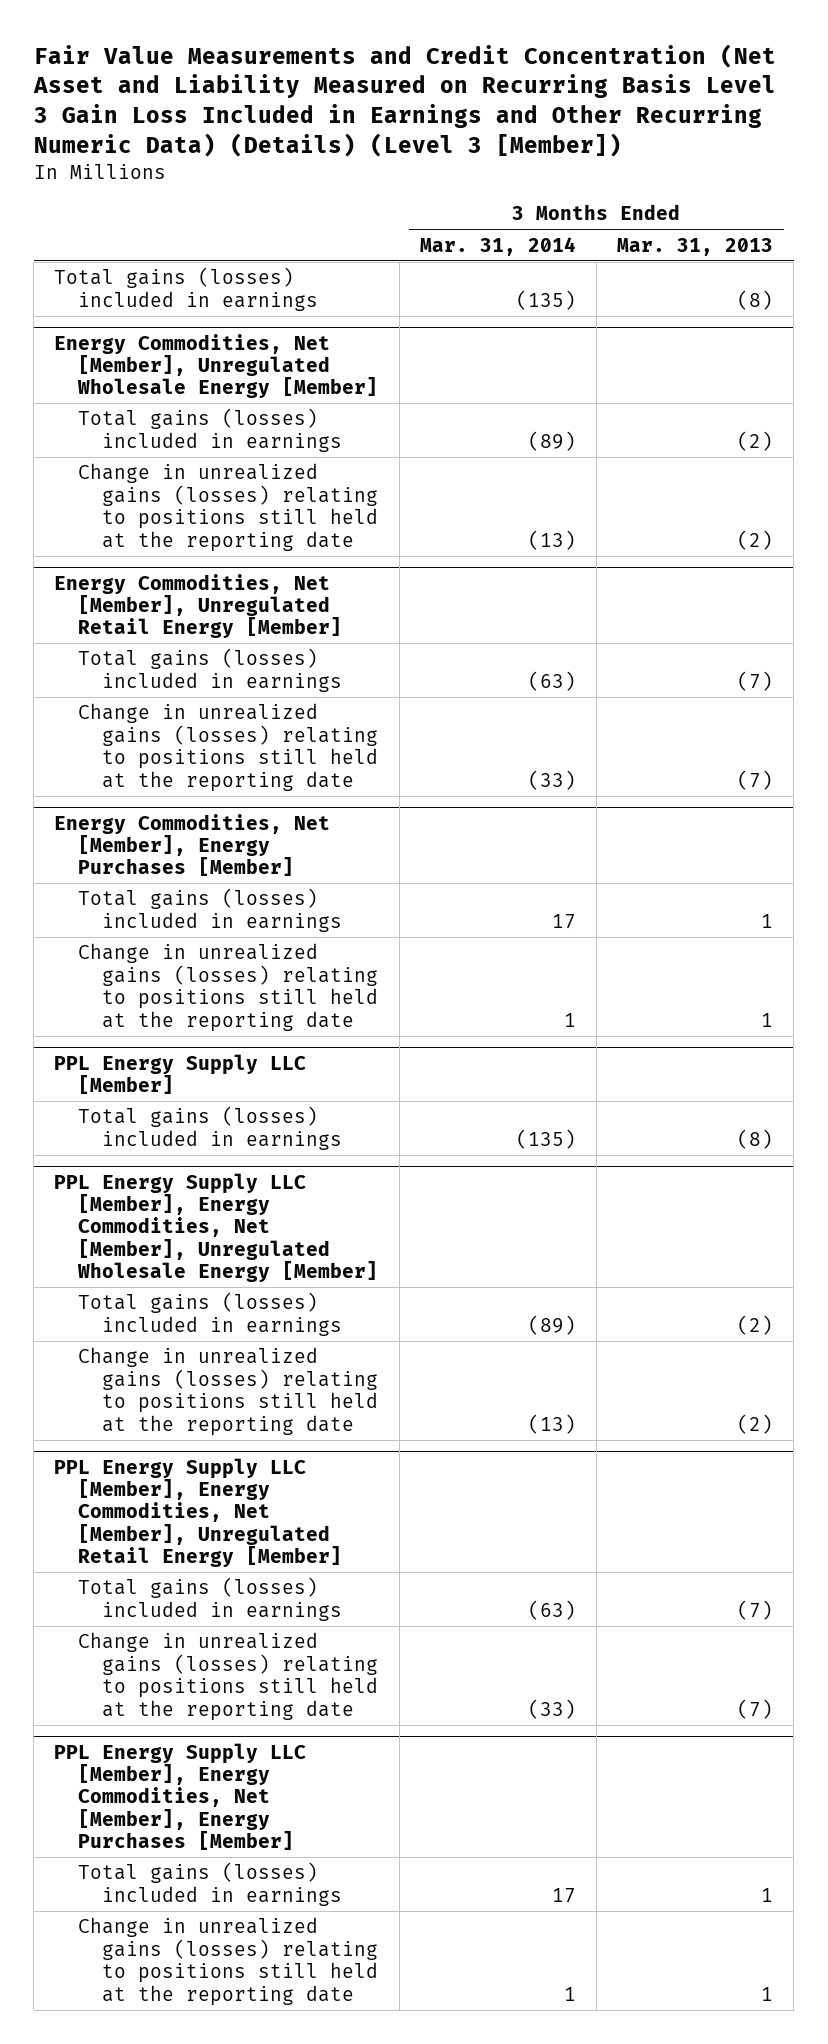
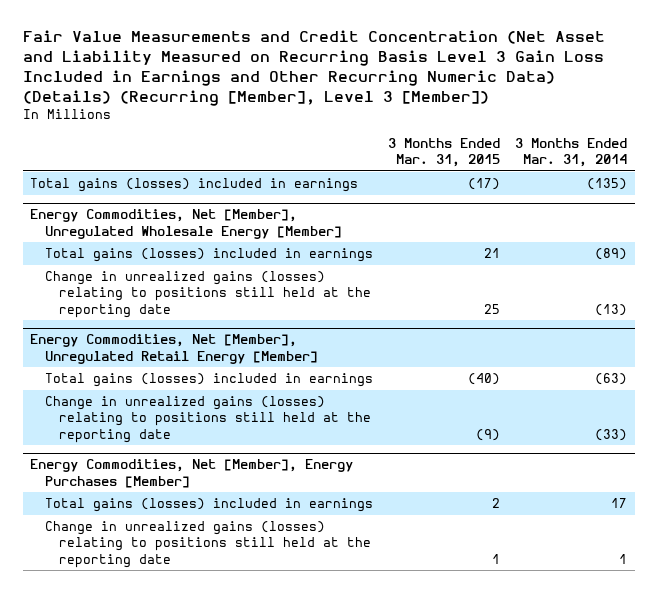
- Fair Value Measurements and Credit Concentration (Net Asset and Liability Measured on Recurring Basis Level 3 Gain Loss Included in Earnings and Other Recurring Numeric Data) (Details) (Level 3 [Member])
+ Fair Value Measurements and Credit Concentration (Net Asset and Liability Measured on Recurring Basis Level 3 Gain Loss Included in Earnings and Other Recurring Numeric Data) (Details) (Recurring [Member], Level 3 [Member])
- | 3 Months Ended Mar. 31, 2014 | 3 Months Ended Mar. 31, 2013
+ | 3 Months Ended Mar. 31, 2015 | 3 Months Ended Mar. 31, 2014
- PPL Energy Supply LLC [Member]
- Total gains (losses) included in earnings | (135) | (8)
- PPL Energy Supply LLC [Member], Energy Commodities, Net [Member], Unregulated Wholesale Energy [Member]
- Total gains (losses) included in earnings | (89) | (2)
- Change in unrealized gains (losses) relating to positions still held at the reporting date | (13) | (2)
- PPL Energy Supply LLC [Member], Energy Commodities, Net [Member], Unregulated Retail Energy [Member]
- Total gains (losses) included in earnings | (63) | (7)
- Change in unrealized gains (losses) relating to positions still held at the reporting date | (33) | (7)
- PPL Energy Supply LLC [Member], Energy Commodities, Net [Member], Energy Purchases [Member]
- Total gains (losses) included in earnings | 17 | 1
- Change in unrealized gains (losses) relating to positions still held at the reporting date | 1 | 1

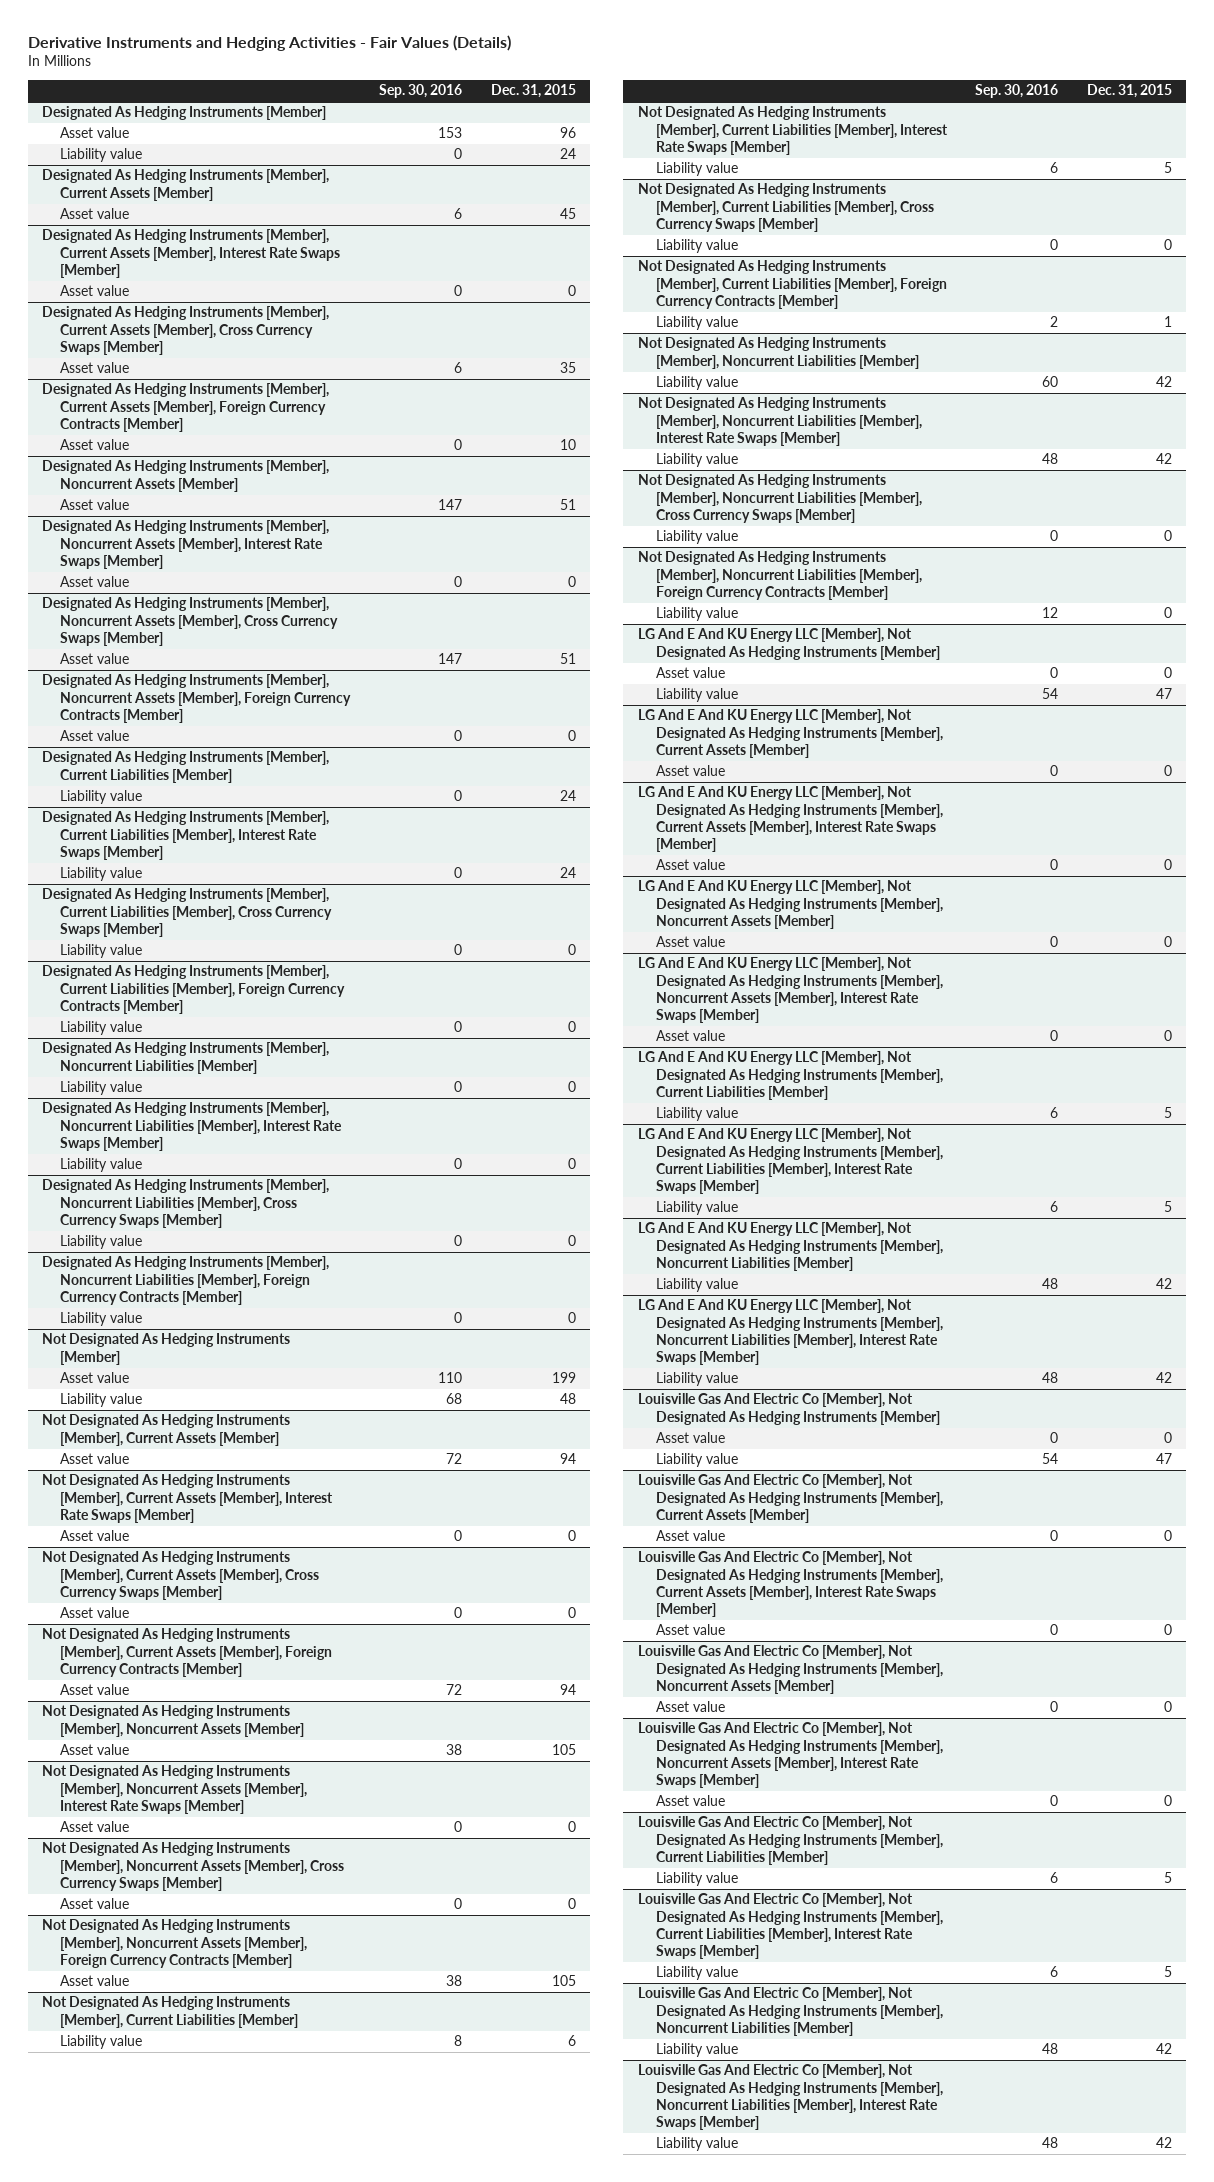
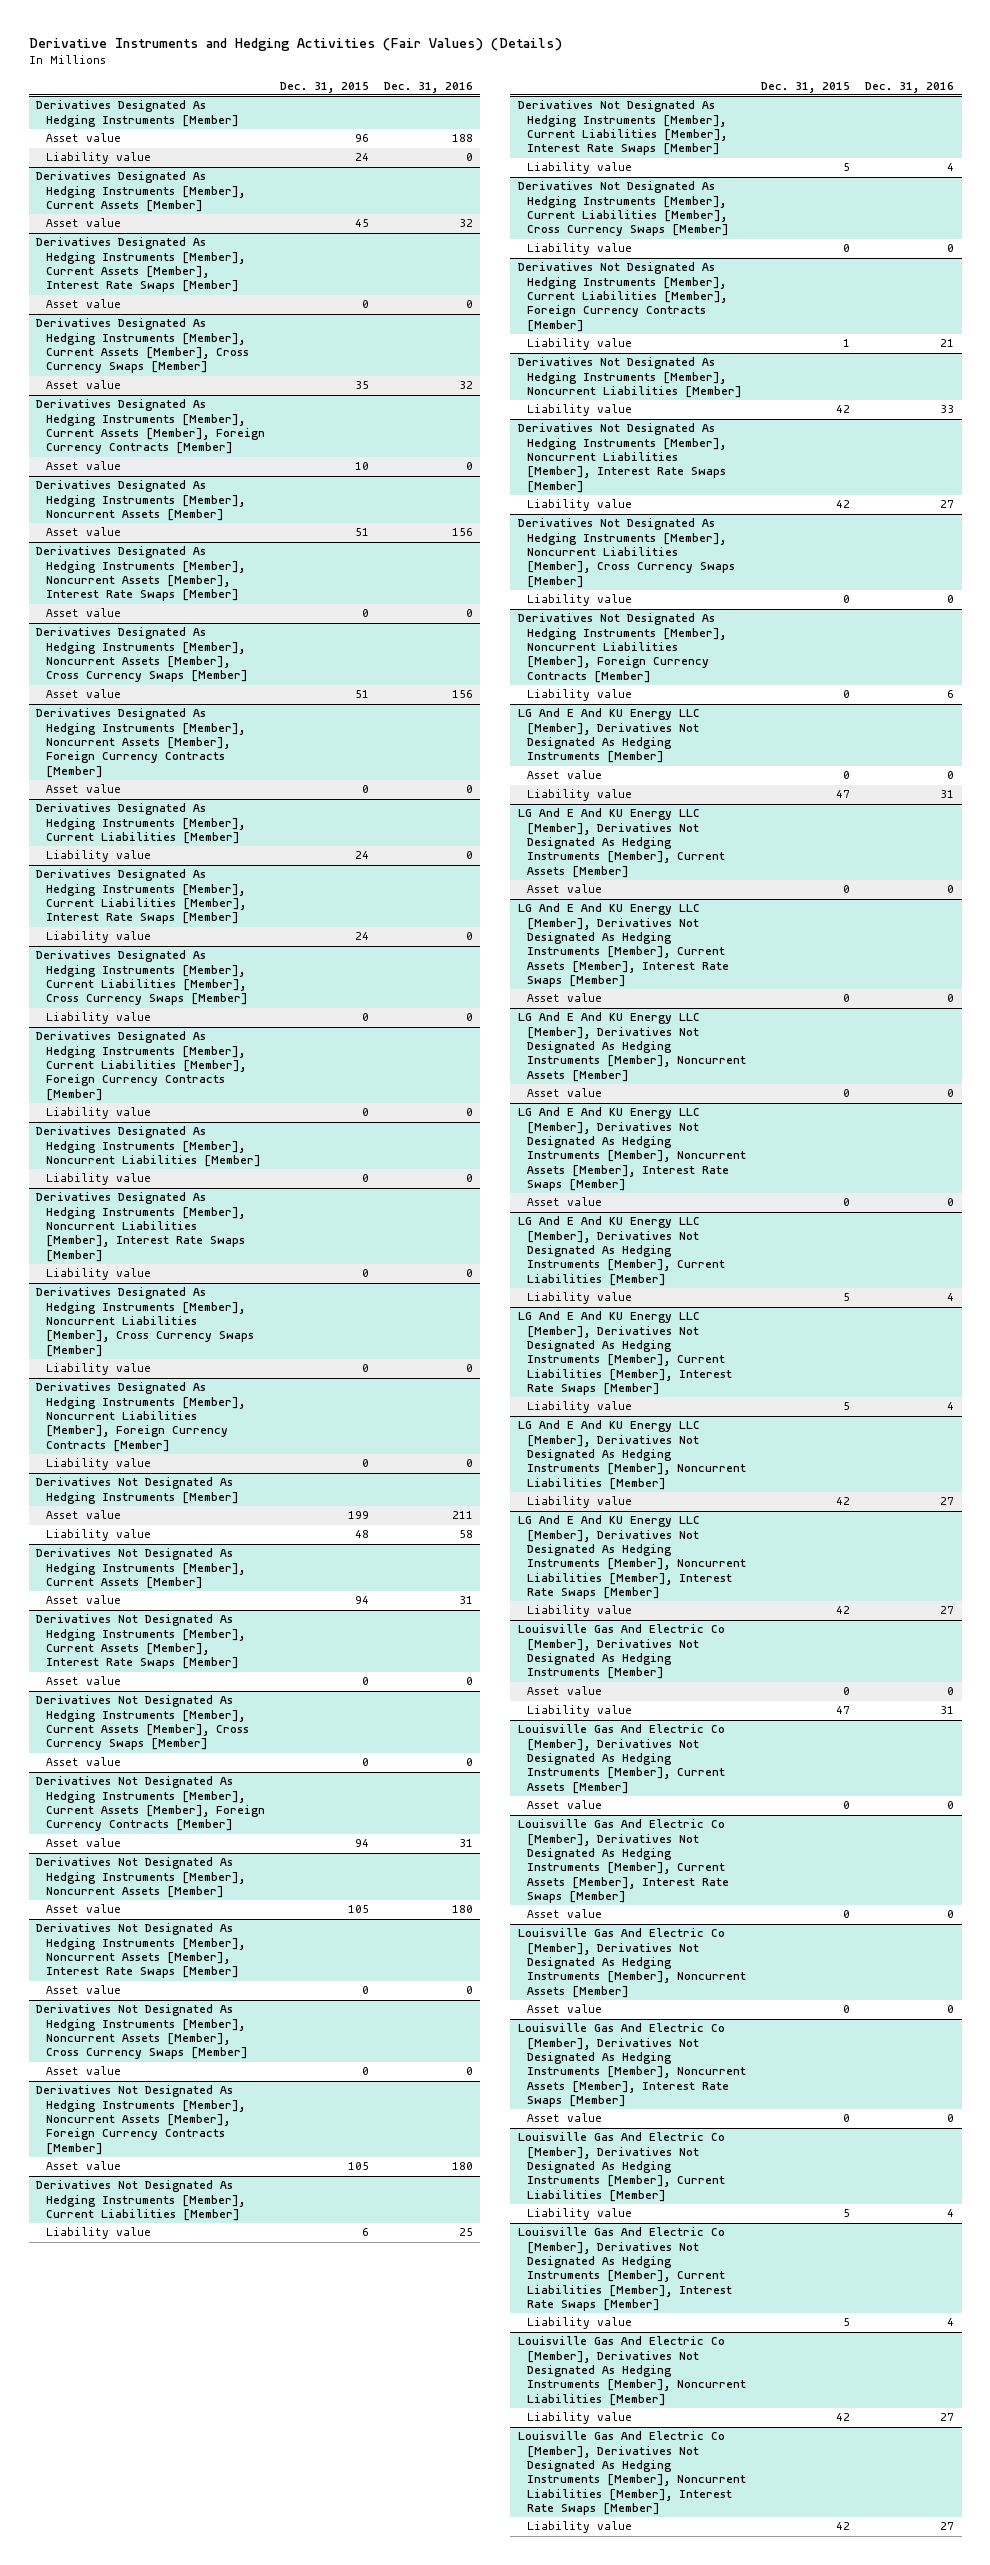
- Derivative Instruments and Hedging Activities - Fair Values (Details)
+ Derivative Instruments and Hedging Activities (Fair Values) (Details)
- | Sep. 30, 2016 | Dec. 31, 2015
+ | Dec. 31, 2015 | Dec. 31, 2016
- Designated As Hedging Instruments [Member]
+ Derivatives Designated As Hedging Instruments [Member]
- Designated As Hedging Instruments [Member], Current Assets [Member]
+ Derivatives Designated As Hedging Instruments [Member], Current Assets [Member]
- Designated As Hedging Instruments [Member], Current Assets [Member], Interest Rate Swaps [Member]
+ Derivatives Designated As Hedging Instruments [Member], Current Assets [Member], Interest Rate Swaps [Member]
- Designated As Hedging Instruments [Member], Current Assets [Member], Cross Currency Swaps [Member]
+ Derivatives Designated As Hedging Instruments [Member], Current Assets [Member], Cross Currency Swaps [Member]
- Designated As Hedging Instruments [Member], Current Assets [Member], Foreign Currency Contracts [Member]
+ Derivatives Designated As Hedging Instruments [Member], Current Assets [Member], Foreign Currency Contracts [Member]
- Designated As Hedging Instruments [Member], Noncurrent Assets [Member]
+ Derivatives Designated As Hedging Instruments [Member], Noncurrent Assets [Member]
- Designated As Hedging Instruments [Member], Noncurrent Assets [Member], Interest Rate Swaps [Member]
+ Derivatives Designated As Hedging Instruments [Member], Noncurrent Assets [Member], Interest Rate Swaps [Member]
- Designated As Hedging Instruments [Member], Noncurrent Assets [Member], Cross Currency Swaps [Member]
+ Derivatives Designated As Hedging Instruments [Member], Noncurrent Assets [Member], Cross Currency Swaps [Member]
- Designated As Hedging Instruments [Member], Noncurrent Assets [Member], Foreign Currency Contracts [Member]
+ Derivatives Designated As Hedging Instruments [Member], Noncurrent Assets [Member], Foreign Currency Contracts [Member]
- Designated As Hedging Instruments [Member], Current Liabilities [Member]
+ Derivatives Designated As Hedging Instruments [Member], Current Liabilities [Member]
- Designated As Hedging Instruments [Member], Current Liabilities [Member], Interest Rate Swaps [Member]
+ Derivatives Designated As Hedging Instruments [Member], Current Liabilities [Member], Interest Rate Swaps [Member]
- Designated As Hedging Instruments [Member], Current Liabilities [Member], Cross Currency Swaps [Member]
+ Derivatives Designated As Hedging Instruments [Member], Current Liabilities [Member], Cross Currency Swaps [Member]
- Designated As Hedging Instruments [Member], Current Liabilities [Member], Foreign Currency Contracts [Member]
+ Derivatives Designated As Hedging Instruments [Member], Current Liabilities [Member], Foreign Currency Contracts [Member]
- Designated As Hedging Instruments [Member], Noncurrent Liabilities [Member]
+ Derivatives Designated As Hedging Instruments [Member], Noncurrent Liabilities [Member]
- Designated As Hedging Instruments [Member], Noncurrent Liabilities [Member], Interest Rate Swaps [Member]
+ Derivatives Designated As Hedging Instruments [Member], Noncurrent Liabilities [Member], Interest Rate Swaps [Member]
- Designated As Hedging Instruments [Member], Noncurrent Liabilities [Member], Cross Currency Swaps [Member]
+ Derivatives Designated As Hedging Instruments [Member], Noncurrent Liabilities [Member], Cross Currency Swaps [Member]
- Designated As Hedging Instruments [Member], Noncurrent Liabilities [Member], Foreign Currency Contracts [Member]
+ Derivatives Designated As Hedging Instruments [Member], Noncurrent Liabilities [Member], Foreign Currency Contracts [Member]
- Not Designated As Hedging Instruments [Member]
+ Derivatives Not Designated As Hedging Instruments [Member]
- Not Designated As Hedging Instruments [Member], Current Assets [Member]
+ Derivatives Not Designated As Hedging Instruments [Member], Current Assets [Member]
- Not Designated As Hedging Instruments [Member], Current Assets [Member], Interest Rate Swaps [Member]
+ Derivatives Not Designated As Hedging Instruments [Member], Current Assets [Member], Interest Rate Swaps [Member]
- Not Designated As Hedging Instruments [Member], Current Assets [Member], Cross Currency Swaps [Member]
+ Derivatives Not Designated As Hedging Instruments [Member], Current Assets [Member], Cross Currency Swaps [Member]
- Not Designated As Hedging Instruments [Member], Current Assets [Member], Foreign Currency Contracts [Member]
+ Derivatives Not Designated As Hedging Instruments [Member], Current Assets [Member], Foreign Currency Contracts [Member]
- Not Designated As Hedging Instruments [Member], Noncurrent Assets [Member]
+ Derivatives Not Designated As Hedging Instruments [Member], Noncurrent Assets [Member]
- Not Designated As Hedging Instruments [Member], Noncurrent Assets [Member], Interest Rate Swaps [Member]
+ Derivatives Not Designated As Hedging Instruments [Member], Noncurrent Assets [Member], Interest Rate Swaps [Member]
- Not Designated As Hedging Instruments [Member], Noncurrent Assets [Member], Cross Currency Swaps [Member]
+ Derivatives Not Designated As Hedging Instruments [Member], Noncurrent Assets [Member], Cross Currency Swaps [Member]
- Not Designated As Hedging Instruments [Member], Noncurrent Assets [Member], Foreign Currency Contracts [Member]
+ Derivatives Not Designated As Hedging Instruments [Member], Noncurrent Assets [Member], Foreign Currency Contracts [Member]
- Not Designated As Hedging Instruments [Member], Current Liabilities [Member]
+ Derivatives Not Designated As Hedging Instruments [Member], Current Liabilities [Member]
- Not Designated As Hedging Instruments [Member], Current Liabilities [Member], Interest Rate Swaps [Member]
+ Derivatives Not Designated As Hedging Instruments [Member], Current Liabilities [Member], Interest Rate Swaps [Member]
- Not Designated As Hedging Instruments [Member], Current Liabilities [Member], Cross Currency Swaps [Member]
+ Derivatives Not Designated As Hedging Instruments [Member], Current Liabilities [Member], Cross Currency Swaps [Member]
- Not Designated As Hedging Instruments [Member], Current Liabilities [Member], Foreign Currency Contracts [Member]
+ Derivatives Not Designated As Hedging Instruments [Member], Current Liabilities [Member], Foreign Currency Contracts [Member]
- Not Designated As Hedging Instruments [Member], Noncurrent Liabilities [Member]
+ Derivatives Not Designated As Hedging Instruments [Member], Noncurrent Liabilities [Member]
- Not Designated As Hedging Instruments [Member], Noncurrent Liabilities [Member], Interest Rate Swaps [Member]
+ Derivatives Not Designated As Hedging Instruments [Member], Noncurrent Liabilities [Member], Interest Rate Swaps [Member]
- Not Designated As Hedging Instruments [Member], Noncurrent Liabilities [Member], Cross Currency Swaps [Member]
+ Derivatives Not Designated As Hedging Instruments [Member], Noncurrent Liabilities [Member], Cross Currency Swaps [Member]
- Not Designated As Hedging Instruments [Member], Noncurrent Liabilities [Member], Foreign Currency Contracts [Member]
+ Derivatives Not Designated As Hedging Instruments [Member], Noncurrent Liabilities [Member], Foreign Currency Contracts [Member]
- LG And E And KU Energy LLC [Member], Not Designated As Hedging Instruments [Member]
+ LG And E And KU Energy LLC [Member], Derivatives Not Designated As Hedging Instruments [Member]
- LG And E And KU Energy LLC [Member], Not Designated As Hedging Instruments [Member], Current Assets [Member]
+ LG And E And KU Energy LLC [Member], Derivatives Not Designated As Hedging Instruments [Member], Current Assets [Member]
- LG And E And KU Energy LLC [Member], Not Designated As Hedging Instruments [Member], Current Assets [Member], Interest Rate Swaps [Member]
+ LG And E And KU Energy LLC [Member], Derivatives Not Designated As Hedging Instruments [Member], Current Assets [Member], Interest Rate Swaps [Member]
- LG And E And KU Energy LLC [Member], Not Designated As Hedging Instruments [Member], Noncurrent Assets [Member]
+ LG And E And KU Energy LLC [Member], Derivatives Not Designated As Hedging Instruments [Member], Noncurrent Assets [Member]
- LG And E And KU Energy LLC [Member], Not Designated As Hedging Instruments [Member], Noncurrent Assets [Member], Interest Rate Swaps [Member]
+ LG And E And KU Energy LLC [Member], Derivatives Not Designated As Hedging Instruments [Member], Noncurrent Assets [Member], Interest Rate Swaps [Member]
- LG And E And KU Energy LLC [Member], Not Designated As Hedging Instruments [Member], Current Liabilities [Member]
+ LG And E And KU Energy LLC [Member], Derivatives Not Designated As Hedging Instruments [Member], Current Liabilities [Member]
- LG And E And KU Energy LLC [Member], Not Designated As Hedging Instruments [Member], Current Liabilities [Member], Interest Rate Swaps [Member]
+ LG And E And KU Energy LLC [Member], Derivatives Not Designated As Hedging Instruments [Member], Current Liabilities [Member], Interest Rate Swaps [Member]
- LG And E And KU Energy LLC [Member], Not Designated As Hedging Instruments [Member], Noncurrent Liabilities [Member]
+ LG And E And KU Energy LLC [Member], Derivatives Not Designated As Hedging Instruments [Member], Noncurrent Liabilities [Member]
- LG And E And KU Energy LLC [Member], Not Designated As Hedging Instruments [Member], Noncurrent Liabilities [Member], Interest Rate Swaps [Member]
+ LG And E And KU Energy LLC [Member], Derivatives Not Designated As Hedging Instruments [Member], Noncurrent Liabilities [Member], Interest Rate Swaps [Member]
- Louisville Gas And Electric Co [Member], Not Designated As Hedging Instruments [Member]
+ Louisville Gas And Electric Co [Member], Derivatives Not Designated As Hedging Instruments [Member]
- Louisville Gas And Electric Co [Member], Not Designated As Hedging Instruments [Member], Current Assets [Member]
+ Louisville Gas And Electric Co [Member], Derivatives Not Designated As Hedging Instruments [Member], Current Assets [Member]
- Louisville Gas And Electric Co [Member], Not Designated As Hedging Instruments [Member], Current Assets [Member], Interest Rate Swaps [Member]
+ Louisville Gas And Electric Co [Member], Derivatives Not Designated As Hedging Instruments [Member], Current Assets [Member], Interest Rate Swaps [Member]
- Louisville Gas And Electric Co [Member], Not Designated As Hedging Instruments [Member], Noncurrent Assets [Member]
+ Louisville Gas And Electric Co [Member], Derivatives Not Designated As Hedging Instruments [Member], Noncurrent Assets [Member]
- Louisville Gas And Electric Co [Member], Not Designated As Hedging Instruments [Member], Noncurrent Assets [Member], Interest Rate Swaps [Member]
+ Louisville Gas And Electric Co [Member], Derivatives Not Designated As Hedging Instruments [Member], Noncurrent Assets [Member], Interest Rate Swaps [Member]
- Louisville Gas And Electric Co [Member], Not Designated As Hedging Instruments [Member], Current Liabilities [Member]
+ Louisville Gas And Electric Co [Member], Derivatives Not Designated As Hedging Instruments [Member], Current Liabilities [Member]
- Louisville Gas And Electric Co [Member], Not Designated As Hedging Instruments [Member], Current Liabilities [Member], Interest Rate Swaps [Member]
+ Louisville Gas And Electric Co [Member], Derivatives Not Designated As Hedging Instruments [Member], Current Liabilities [Member], Interest Rate Swaps [Member]
- Louisville Gas And Electric Co [Member], Not Designated As Hedging Instruments [Member], Noncurrent Liabilities [Member]
+ Louisville Gas And Electric Co [Member], Derivatives Not Designated As Hedging Instruments [Member], Noncurrent Liabilities [Member]
- Louisville Gas And Electric Co [Member], Not Designated As Hedging Instruments [Member], Noncurrent Liabilities [Member], Interest Rate Swaps [Member]
+ Louisville Gas And Electric Co [Member], Derivatives Not Designated As Hedging Instruments [Member], Noncurrent Liabilities [Member], Interest Rate Swaps [Member]

